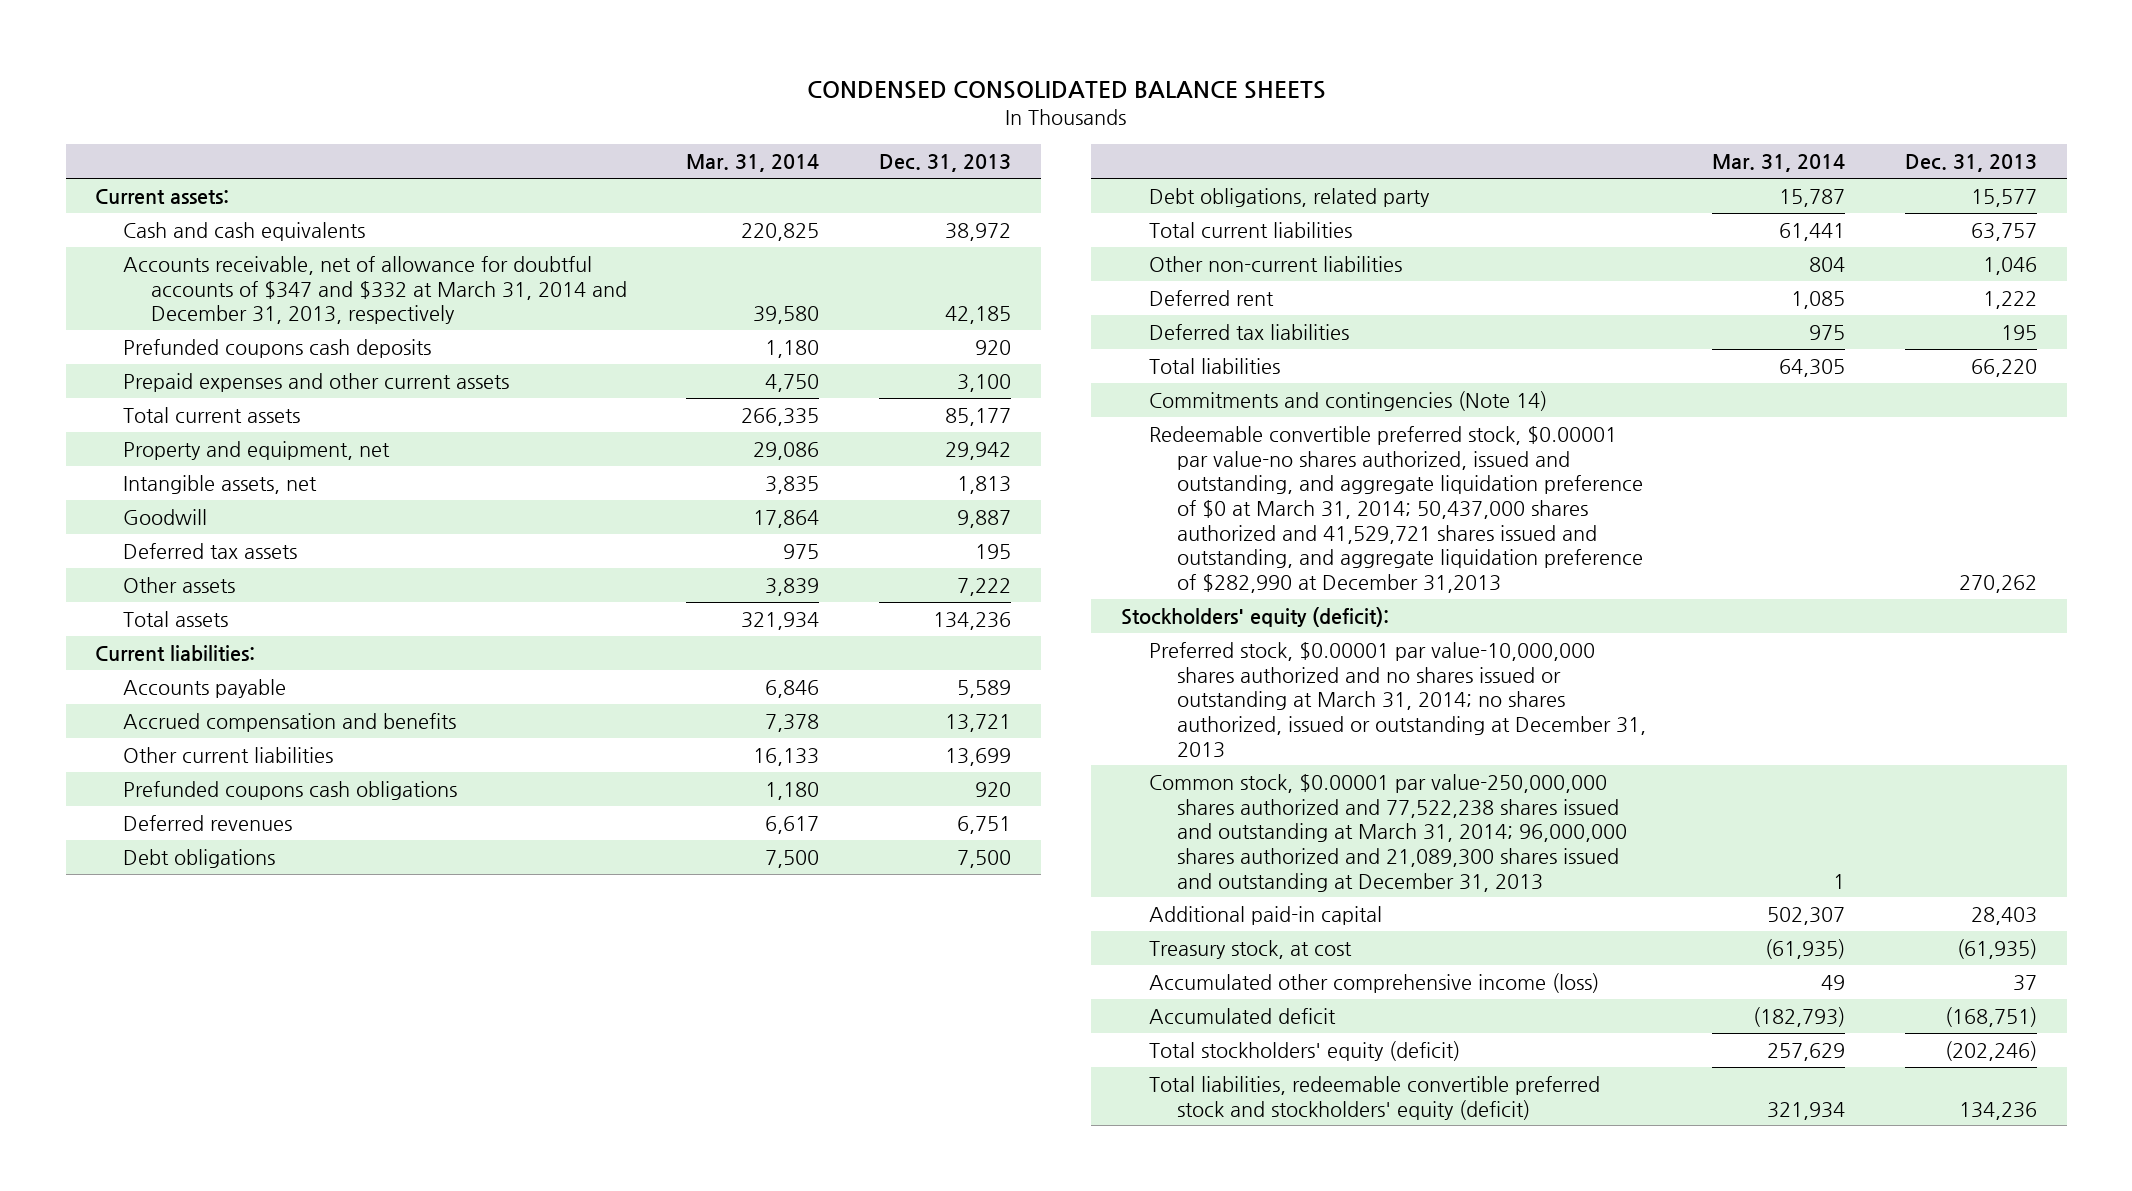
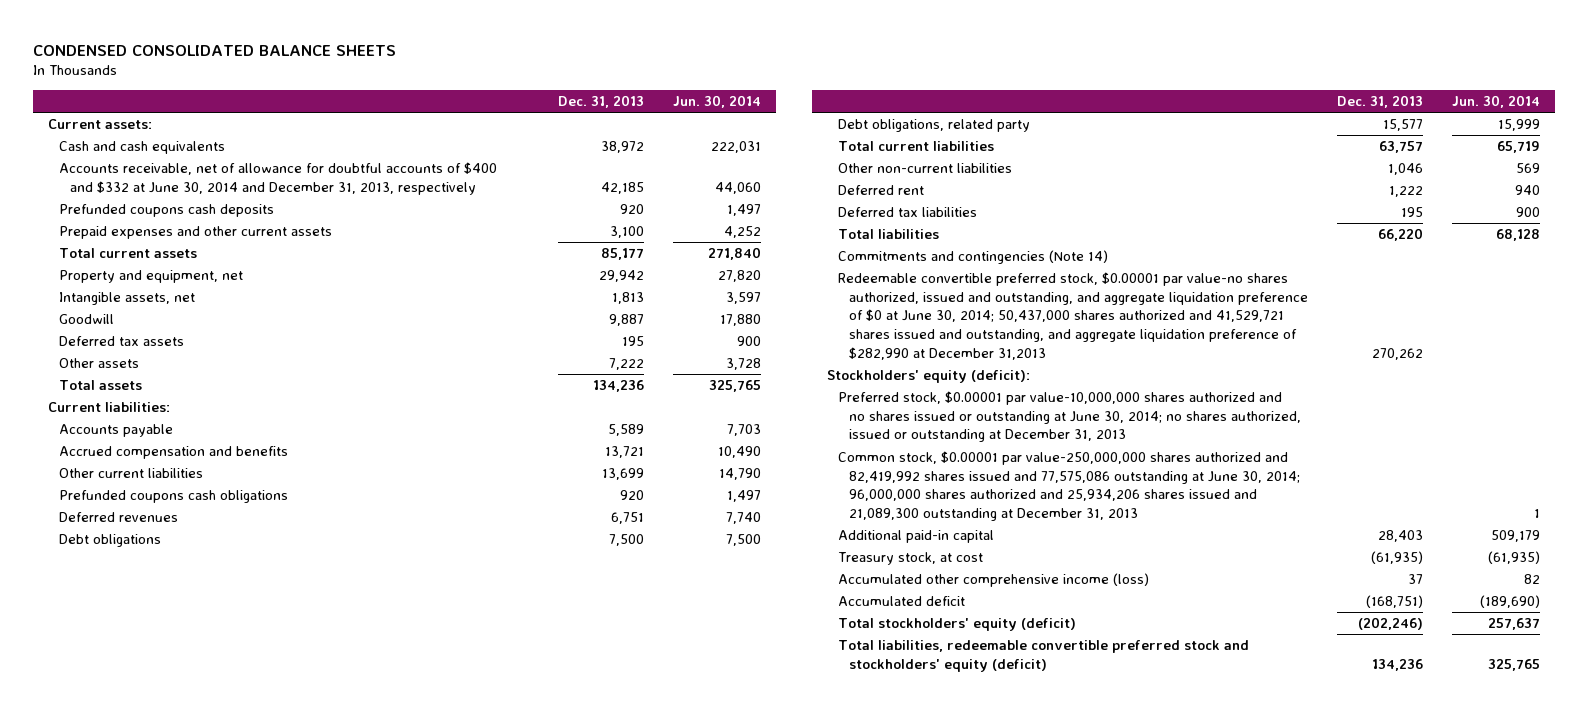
- | Mar. 31, 2014 | Dec. 31, 2013
+ | Dec. 31, 2013 | Jun. 30, 2014
- Accounts receivable, net of allowance for doubtful accounts of $347 and $332 at March 31, 2014 and December 31, 2013, respectively | 39,580 | 42,185
+ Accounts receivable, net of allowance for doubtful accounts of $400 and $332 at June 30, 2014 and December 31, 2013, respectively | 42,185 | 44,060
- Redeemable convertible preferred stock, $0.00001 par value-no shares authorized, issued and outstanding, and aggregate liquidation preference of $0 at March 31, 2014; 50,437,000 shares authorized and 41,529,721 shares issued and outstanding, and aggregate liquidation preference of $282,990 at December 31,2013 | | 270,262
+ Redeemable convertible preferred stock, $0.00001 par value-no shares authorized, issued and outstanding, and aggregate liquidation preference of $0 at June 30, 2014; 50,437,000 shares authorized and 41,529,721 shares issued and outstanding, and aggregate liquidation preference of $282,990 at December 31,2013 | 270,262 |
- Preferred stock, $0.00001 par value-10,000,000 shares authorized and no shares issued or outstanding at March 31, 2014; no shares authorized, issued or outstanding at December 31, 2013
- Common stock, $0.00001 par value-250,000,000 shares authorized and 77,522,238 shares issued and outstanding at March 31, 2014; 96,000,000 shares authorized and 21,089,300 shares issued and outstanding at December 31, 2013 | 1 |
+ Preferred stock, $0.00001 par value-10,000,000 shares authorized and no shares issued or outstanding at June 30, 2014; no shares authorized, issued or outstanding at December 31, 2013
+ Common stock, $0.00001 par value-250,000,000 shares authorized and 82,419,992 shares issued and 77,575,086 outstanding at June 30, 2014; 96,000,000 shares authorized and 25,934,206 shares issued and 21,089,300 outstanding at December 31, 2013 | | 1

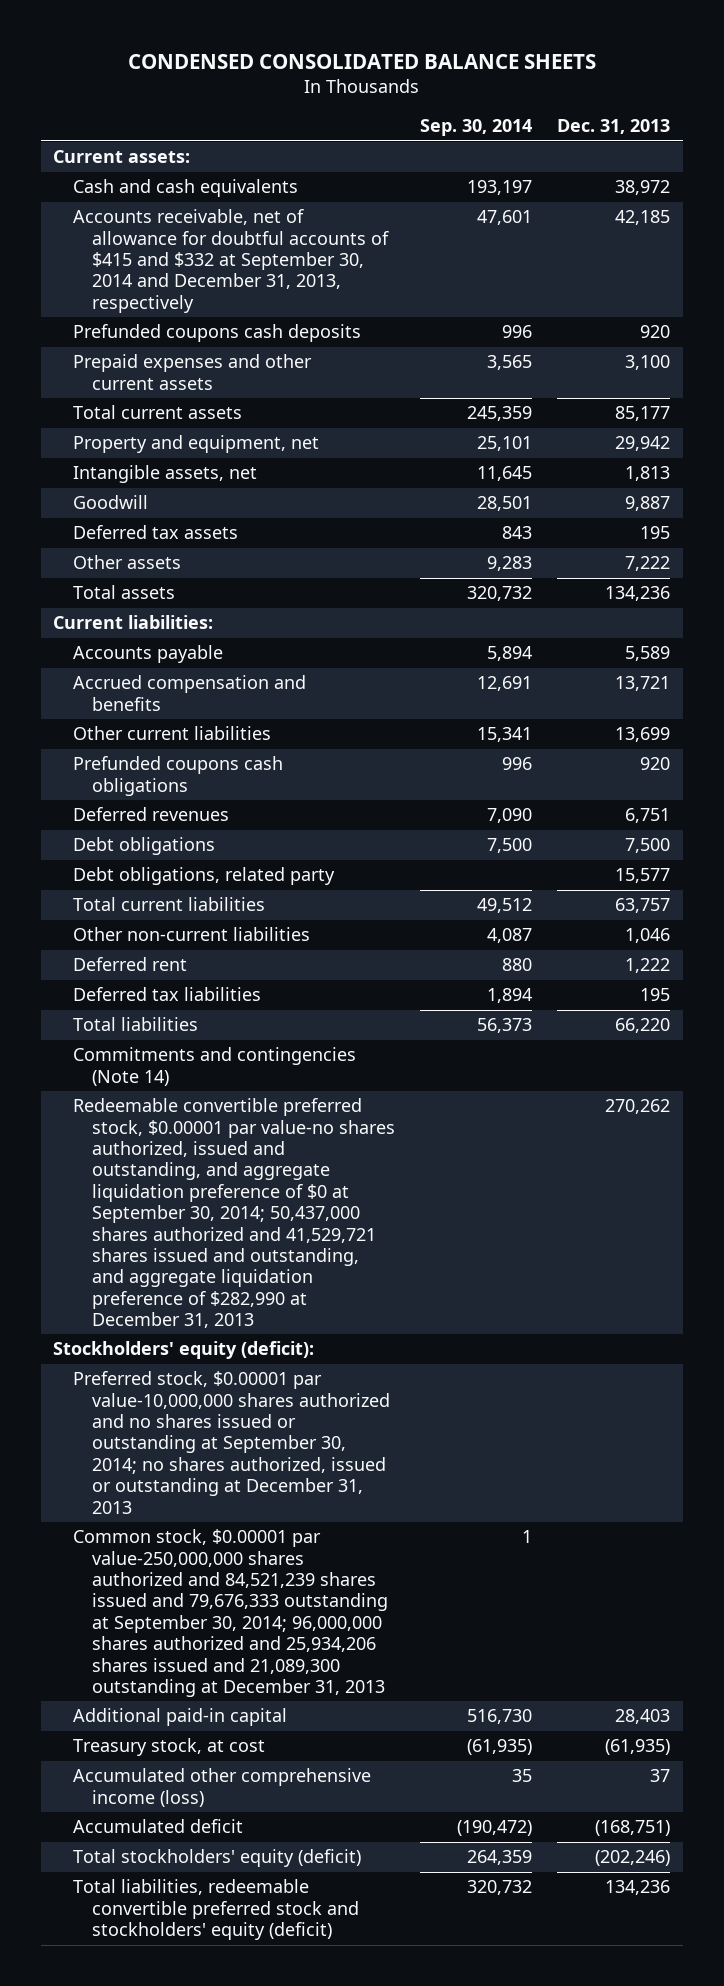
- | Dec. 31, 2013 | Jun. 30, 2014
+ | Sep. 30, 2014 | Dec. 31, 2013
- Accounts receivable, net of allowance for doubtful accounts of $400 and $332 at June 30, 2014 and December 31, 2013, respectively | 42,185 | 44,060
+ Accounts receivable, net of allowance for doubtful accounts of $415 and $332 at September 30, 2014 and December 31, 2013, respectively | 47,601 | 42,185
- Redeemable convertible preferred stock, $0.00001 par value-no shares authorized, issued and outstanding, and aggregate liquidation preference of $0 at June 30, 2014; 50,437,000 shares authorized and 41,529,721 shares issued and outstanding, and aggregate liquidation preference of $282,990 at December 31,2013 | 270,262 |
+ Redeemable convertible preferred stock, $0.00001 par value-no shares authorized, issued and outstanding, and aggregate liquidation preference of $0 at September 30, 2014; 50,437,000 shares authorized and 41,529,721 shares issued and outstanding, and aggregate liquidation preference of $282,990 at December 31, 2013 | | 270,262
- Preferred stock, $0.00001 par value-10,000,000 shares authorized and no shares issued or outstanding at June 30, 2014; no shares authorized, issued or outstanding at December 31, 2013
- Common stock, $0.00001 par value-250,000,000 shares authorized and 82,419,992 shares issued and 77,575,086 outstanding at June 30, 2014; 96,000,000 shares authorized and 25,934,206 shares issued and 21,089,300 outstanding at December 31, 2013 | | 1
+ Preferred stock, $0.00001 par value-10,000,000 shares authorized and no shares issued or outstanding at September 30, 2014; no shares authorized, issued or outstanding at December 31, 2013
+ Common stock, $0.00001 par value-250,000,000 shares authorized and 84,521,239 shares issued and 79,676,333 outstanding at September 30, 2014; 96,000,000 shares authorized and 25,934,206 shares issued and 21,089,300 outstanding at December 31, 2013 | 1 |

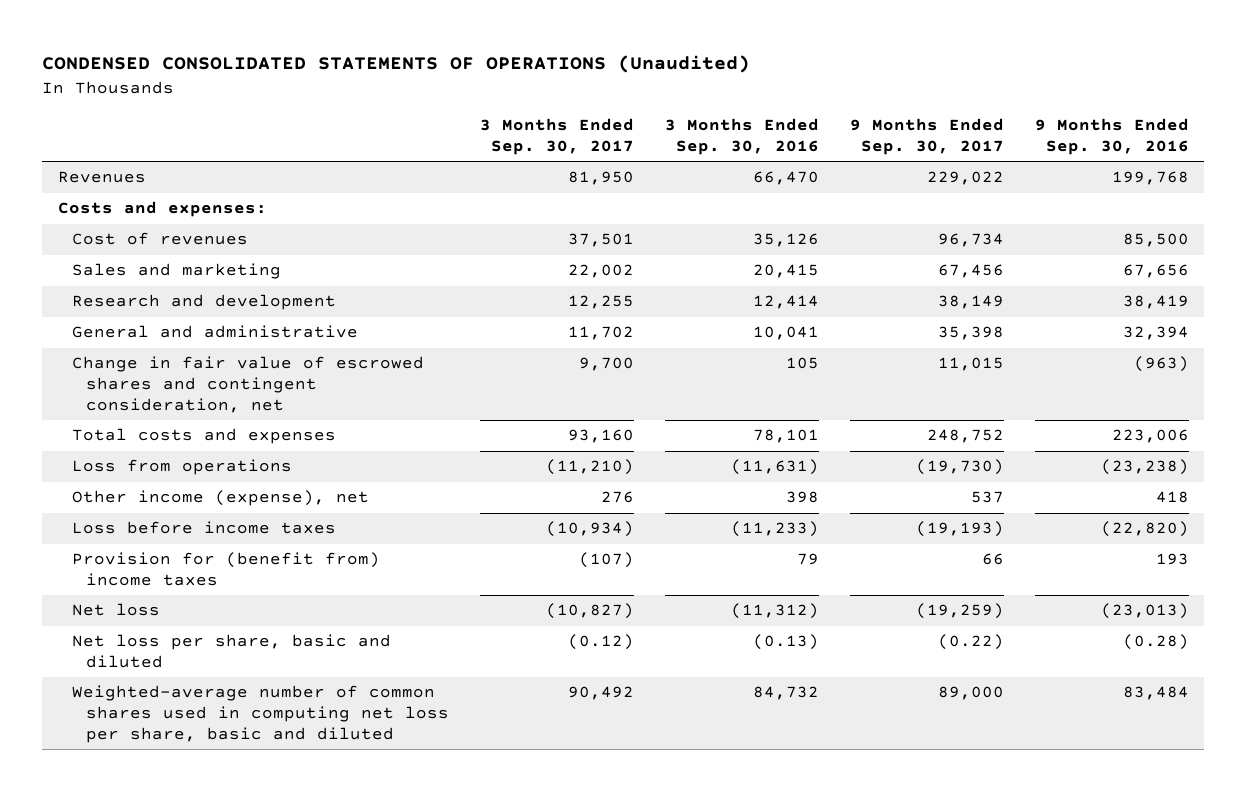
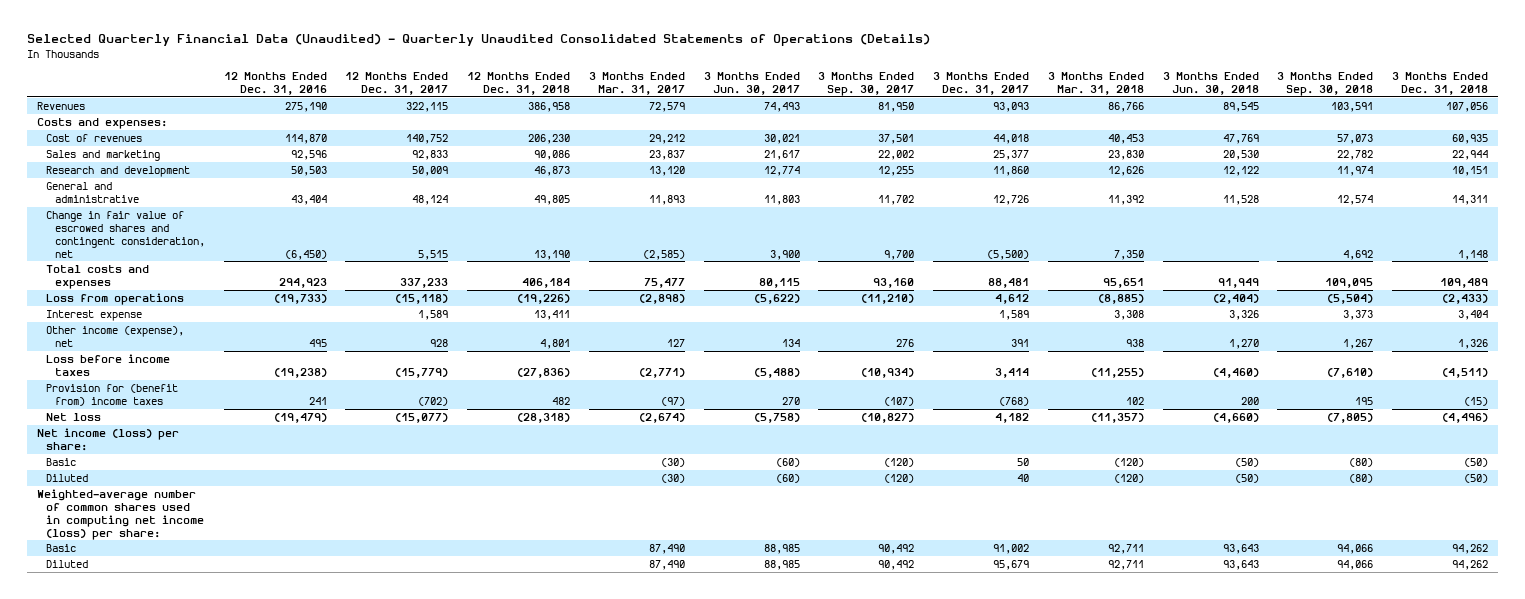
- CONDENSED CONSOLIDATED STATEMENTS OF OPERATIONS (Unaudited)
+ Selected Quarterly Financial Data (Unaudited) - Quarterly Unaudited Consolidated Statements of Operations (Details)
- | 3 Months Ended Sep. 30, 2017 | 3 Months Ended Sep. 30, 2016 | 9 Months Ended Sep. 30, 2017 | 9 Months Ended Sep. 30, 2016
+ | 12 Months Ended Dec. 31, 2016 | 12 Months Ended Dec. 31, 2017 | 12 Months Ended Dec. 31, 2018 | 3 Months Ended Mar. 31, 2017 | 3 Months Ended Jun. 30, 2017 | 3 Months Ended Sep. 30, 2017 | 3 Months Ended Dec. 31, 2017 | 3 Months Ended Mar. 31, 2018 | 3 Months Ended Jun. 30, 2018 | 3 Months Ended Sep. 30, 2018 | 3 Months Ended Dec. 31, 2018
+ Interest expense | | 1,589 | 13,411 | | | | 1,589 | 3,308 | 3,326 | 3,373 | 3,404
- Net loss per share, basic and diluted | (0.12) | (0.13) | (0.22) | (0.28)
- Weighted-average number of common shares used in computing net loss per share, basic and diluted | 90,492 | 84,732 | 89,000 | 83,484
+ Net income (loss) per share:
+ Basic | | | | (30) | (60) | (120) | 50 | (120) | (50) | (80) | (50)
+ Diluted | | | | (30) | (60) | (120) | 40 | (120) | (50) | (80) | (50)
+ Weighted-average number of common shares used in computing net income (loss) per share:
+ Basic | | | | 87,490 | 88,985 | 90,492 | 91,002 | 92,711 | 93,643 | 94,066 | 94,262
+ Diluted | | | | 87,490 | 88,985 | 90,492 | 95,679 | 92,711 | 93,643 | 94,066 | 94,262

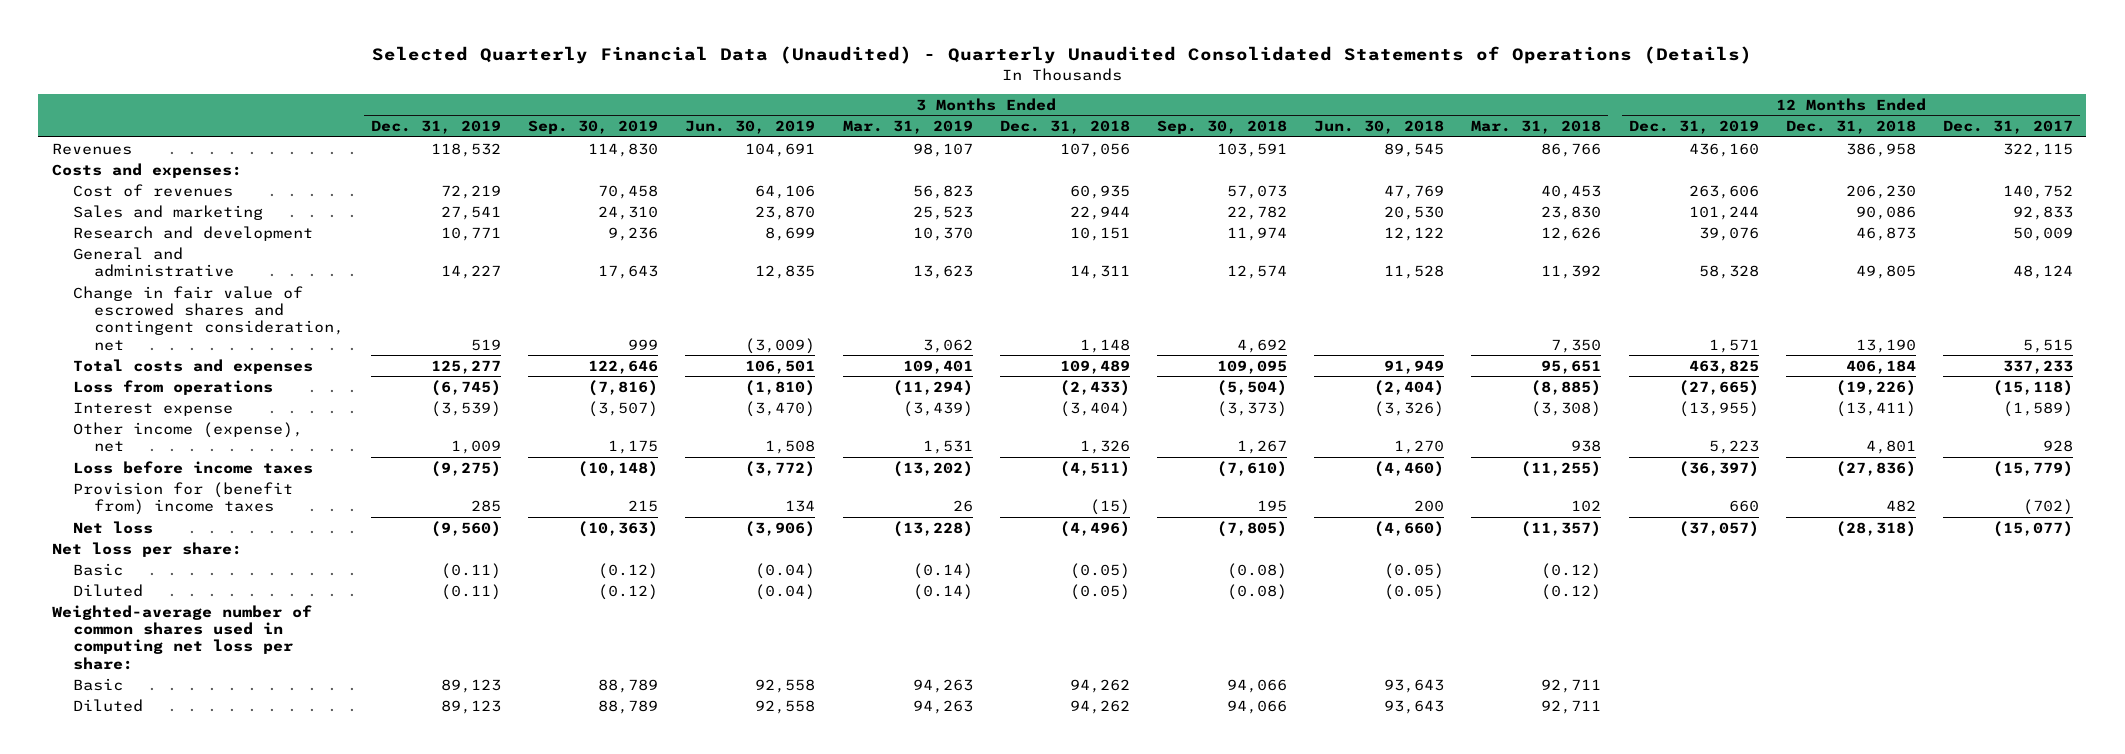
- | 12 Months Ended Dec. 31, 2016 | 12 Months Ended Dec. 31, 2017 | 12 Months Ended Dec. 31, 2018 | 3 Months Ended Mar. 31, 2017 | 3 Months Ended Jun. 30, 2017 | 3 Months Ended Sep. 30, 2017 | 3 Months Ended Dec. 31, 2017 | 3 Months Ended Mar. 31, 2018 | 3 Months Ended Jun. 30, 2018 | 3 Months Ended Sep. 30, 2018 | 3 Months Ended Dec. 31, 2018
+ | 3 Months Ended Dec. 31, 2019 | 3 Months Ended Sep. 30, 2019 | 3 Months Ended Jun. 30, 2019 | 3 Months Ended Mar. 31, 2019 | 3 Months Ended Dec. 31, 2018 | 3 Months Ended Sep. 30, 2018 | 3 Months Ended Jun. 30, 2018 | 3 Months Ended Mar. 31, 2018 | 12 Months Ended Dec. 31, 2019 | 12 Months Ended Dec. 31, 2018 | 12 Months Ended Dec. 31, 2017
- Interest expense | | 1,589 | 13,411 | | | | 1,589 | 3,308 | 3,326 | 3,373 | 3,404
+ Interest expense | (3,539) | (3,507) | (3,470) | (3,439) | (3,404) | (3,373) | (3,326) | (3,308) | (13,955) | (13,411) | (1,589)
- Net income (loss) per share:
- Basic | | | | (30) | (60) | (120) | 50 | (120) | (50) | (80) | (50)
- Diluted | | | | (30) | (60) | (120) | 40 | (120) | (50) | (80) | (50)
- Weighted-average number of common shares used in computing net income (loss) per share:
+ Net loss per share:
+ Basic | (0.11) | (0.12) | (0.04) | (0.14) | (0.05) | (0.08) | (0.05) | (0.12) | | |
+ Diluted | (0.11) | (0.12) | (0.04) | (0.14) | (0.05) | (0.08) | (0.05) | (0.12) | | |
+ Weighted-average number of common shares used in computing net loss per share:

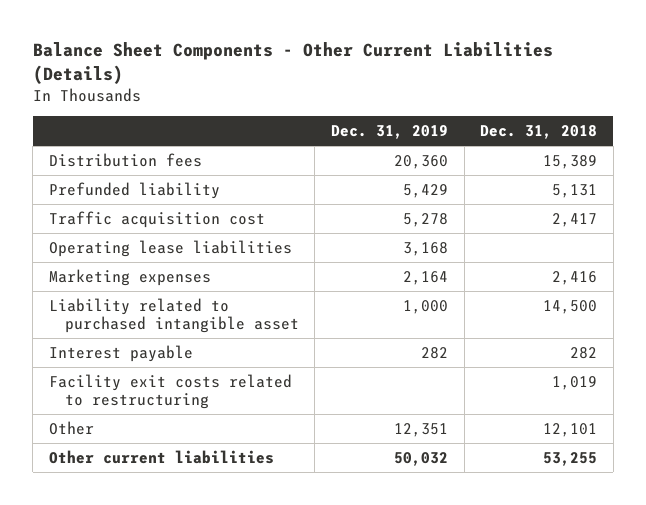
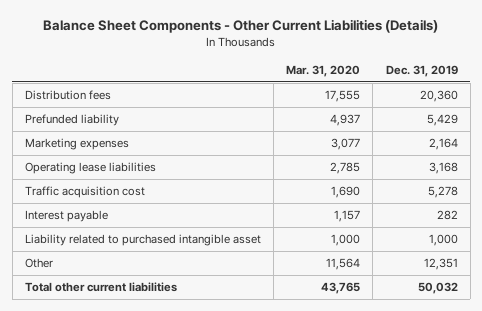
- | Dec. 31, 2019 | Dec. 31, 2018
+ | Mar. 31, 2020 | Dec. 31, 2019
moved down: Operating lease liabilities | 2,785 | 3,168
moved down: Traffic acquisition cost | 1,690 | 5,278
- Facility exit costs related to restructuring | | 1,019
moved down: Liability related to purchased intangible asset | 1,000 | 1,000
- Other current liabilities | 50,032 | 53,255
+ Total other current liabilities | 43,765 | 50,032

